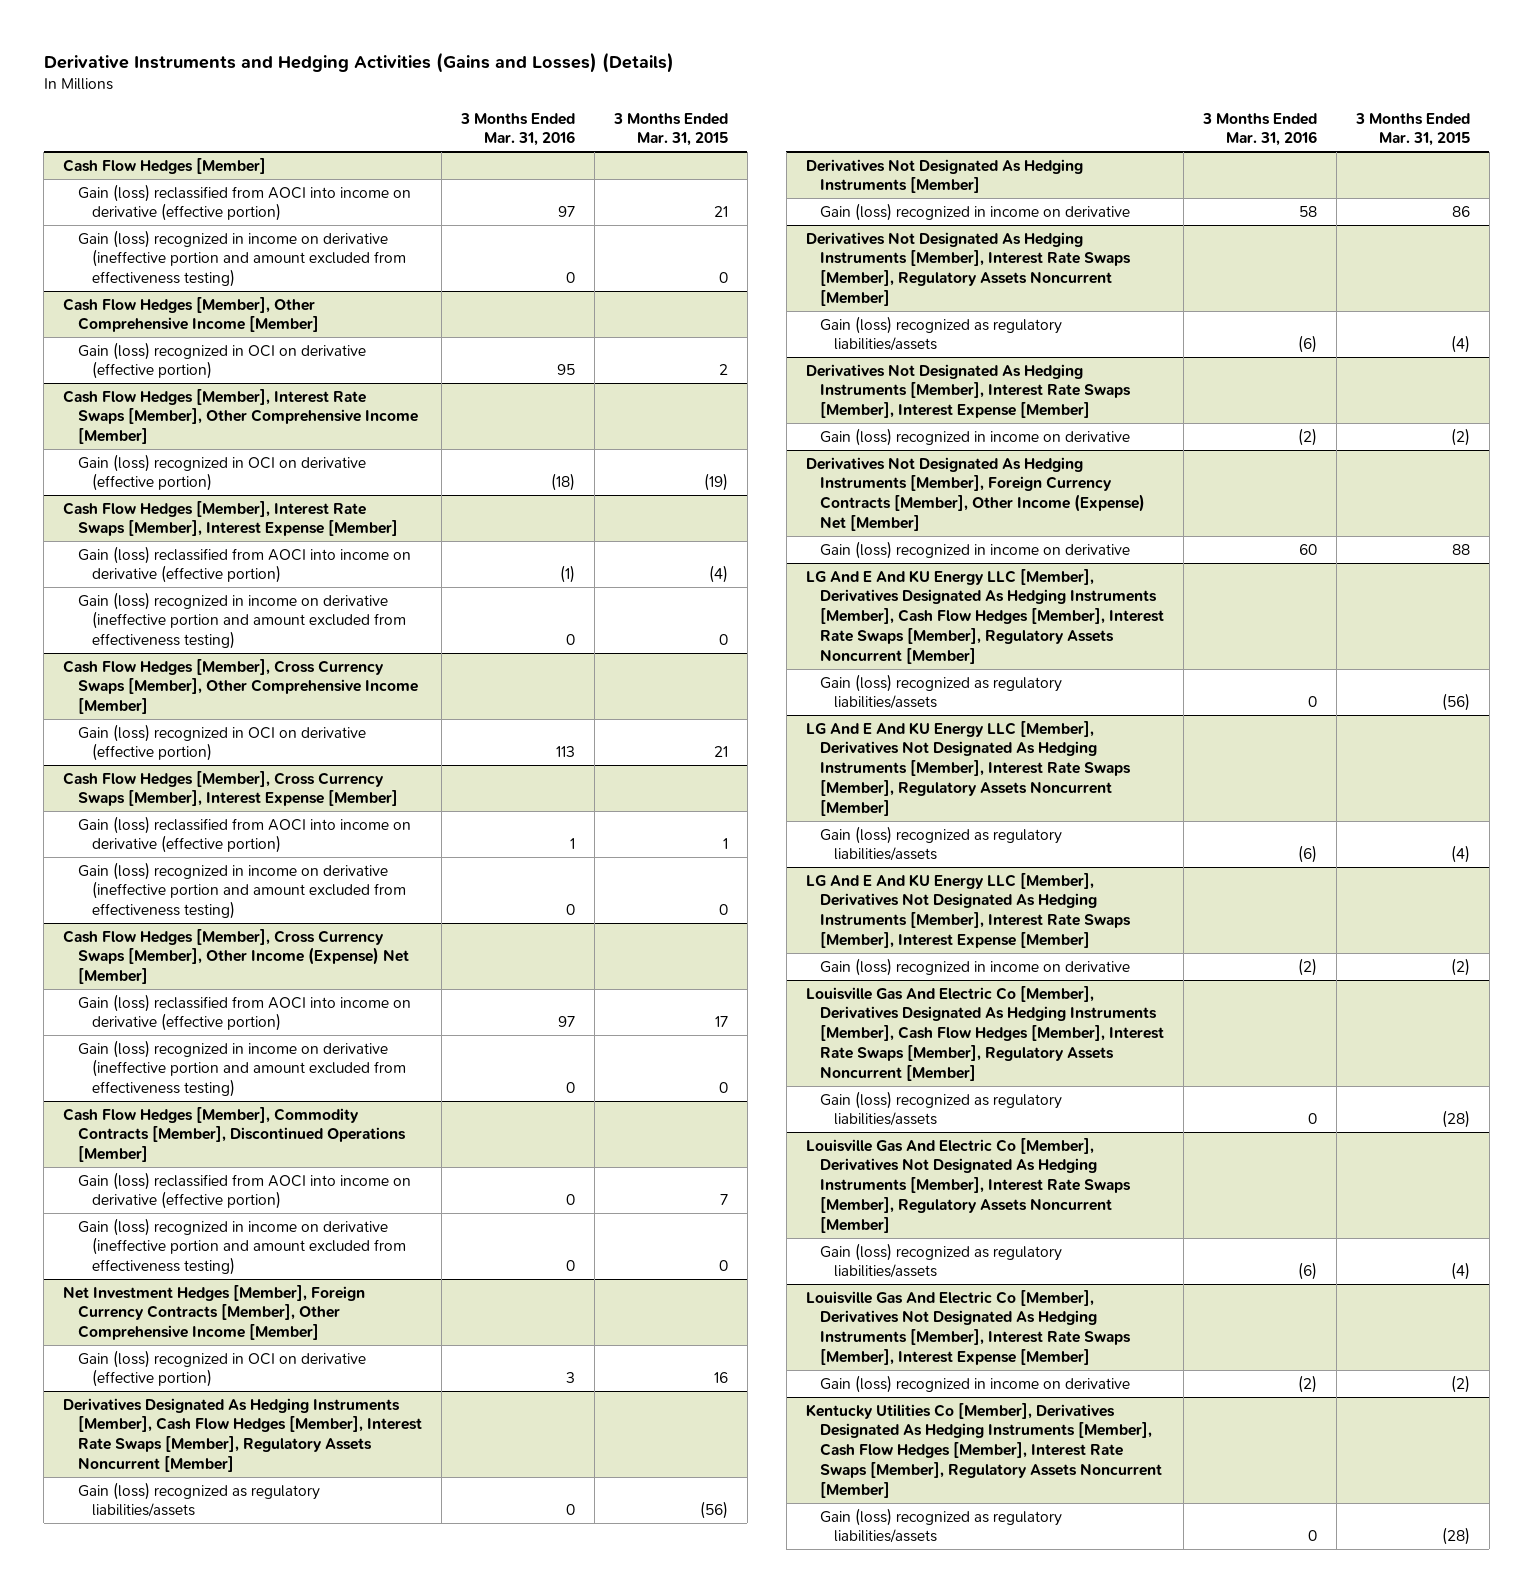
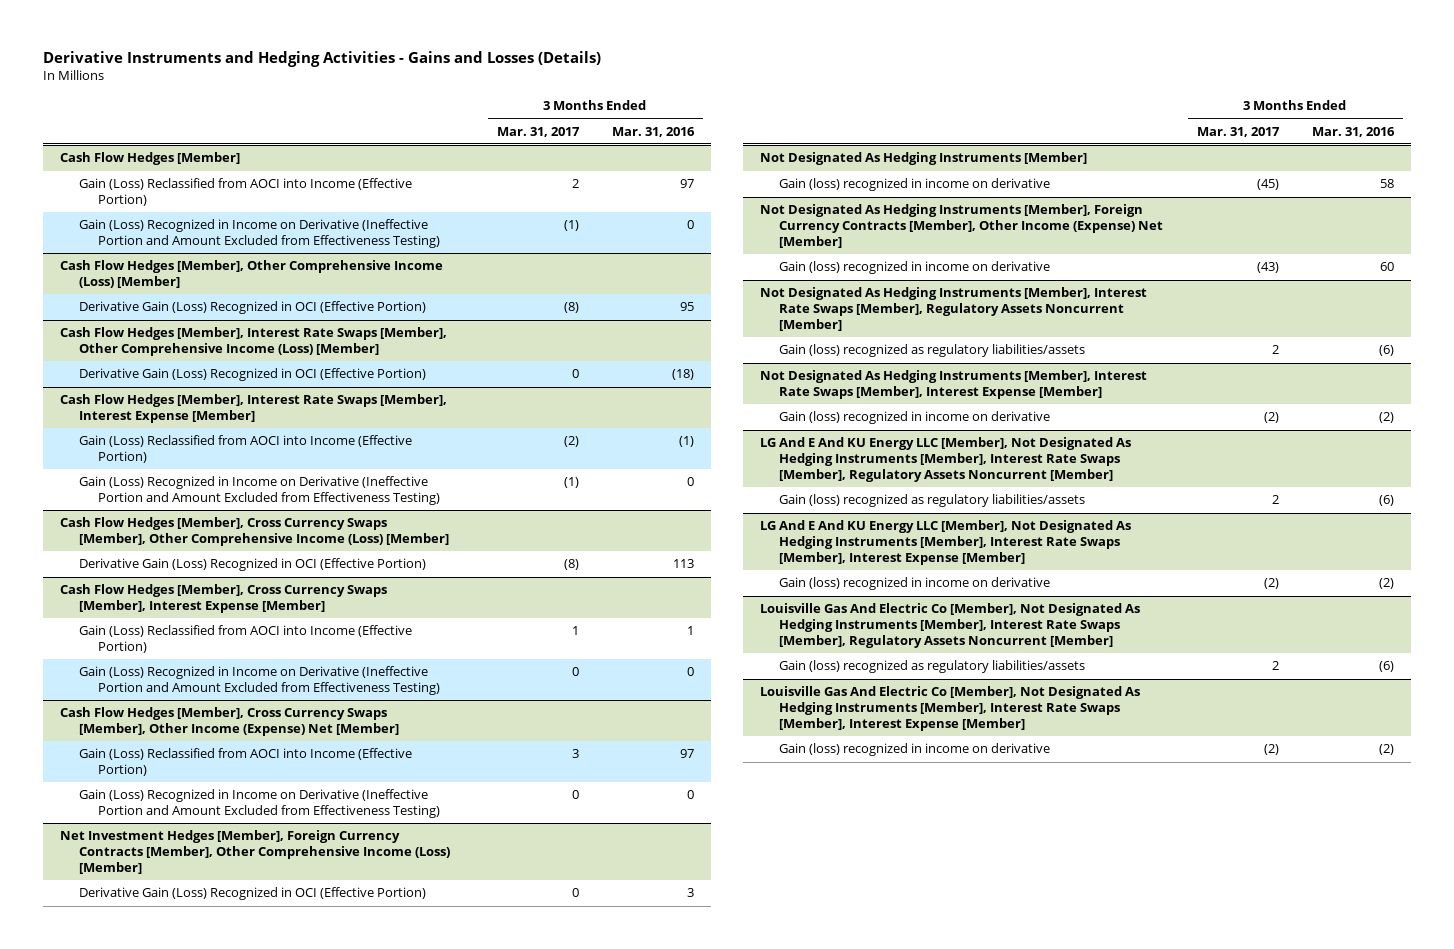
- Derivative Instruments and Hedging Activities (Gains and Losses) (Details)
+ Derivative Instruments and Hedging Activities - Gains and Losses (Details)
- | 3 Months Ended Mar. 31, 2016 | 3 Months Ended Mar. 31, 2015
+ | 3 Months Ended Mar. 31, 2017 | 3 Months Ended Mar. 31, 2016
@ Cash Flow Hedges [Member]
- Gain (loss) reclassified from AOCI into income on derivative (effective portion) | 97 | 21
- Gain (loss) recognized in income on derivative (ineffective portion and amount excluded from effectiveness testing) | 0 | 0
- Cash Flow Hedges [Member], Other Comprehensive Income [Member]
- Gain (loss) recognized in OCI on derivative (effective portion) | 95 | 2
- Cash Flow Hedges [Member], Interest Rate Swaps [Member], Other Comprehensive Income [Member]
- Gain (loss) recognized in OCI on derivative (effective portion) | (18) | (19)
@ Cash Flow Hedges [Member]
+ Gain (Loss) Reclassified from AOCI into Income (Effective Portion) | 2 | 97
+ Gain (Loss) Recognized in Income on Derivative (Ineffective Portion and Amount Excluded from Effectiveness Testing) | (1) | 0
+ Cash Flow Hedges [Member], Other Comprehensive Income (Loss) [Member]
+ Derivative Gain (Loss) Recognized in OCI (Effective Portion) | (8) | 95
+ Cash Flow Hedges [Member], Interest Rate Swaps [Member], Other Comprehensive Income (Loss) [Member]
+ Derivative Gain (Loss) Recognized in OCI (Effective Portion) | 0 | (18)
@ Cash Flow Hedges [Member], Interest Rate Swaps [Member], Interest Expense [Member]
- Gain (loss) reclassified from AOCI into income on derivative (effective portion) | (1) | (4)
- Gain (loss) recognized in income on derivative (ineffective portion and amount excluded from effectiveness testing) | 0 | 0
- Cash Flow Hedges [Member], Cross Currency Swaps [Member], Other Comprehensive Income [Member]
- Gain (loss) recognized in OCI on derivative (effective portion) | 113 | 21
@ Cash Flow Hedges [Member], Interest Rate Swaps [Member], Interest Expense [Member]
+ Gain (Loss) Reclassified from AOCI into Income (Effective Portion) | (2) | (1)
+ Gain (Loss) Recognized in Income on Derivative (Ineffective Portion and Amount Excluded from Effectiveness Testing) | (1) | 0
+ Cash Flow Hedges [Member], Cross Currency Swaps [Member], Other Comprehensive Income (Loss) [Member]
+ Derivative Gain (Loss) Recognized in OCI (Effective Portion) | (8) | 113
@ Cash Flow Hedges [Member], Cross Currency Swaps [Member], Interest Expense [Member]
- Gain (loss) reclassified from AOCI into income on derivative (effective portion) | 1 | 1
- Gain (loss) recognized in income on derivative (ineffective portion and amount excluded from effectiveness testing) | 0 | 0
+ Gain (Loss) Reclassified from AOCI into Income (Effective Portion) | 1 | 1
+ Gain (Loss) Recognized in Income on Derivative (Ineffective Portion and Amount Excluded from Effectiveness Testing) | 0 | 0
@ Cash Flow Hedges [Member], Cross Currency Swaps [Member], Other Income (Expense) Net [Member]
- Gain (loss) reclassified from AOCI into income on derivative (effective portion) | 97 | 17
- Gain (loss) recognized in income on derivative (ineffective portion and amount excluded from effectiveness testing) | 0 | 0
- Cash Flow Hedges [Member], Commodity Contracts [Member], Discontinued Operations [Member]
- Gain (loss) reclassified from AOCI into income on derivative (effective portion) | 0 | 7
- Gain (loss) recognized in income on derivative (ineffective portion and amount excluded from effectiveness testing) | 0 | 0
- Net Investment Hedges [Member], Foreign Currency Contracts [Member], Other Comprehensive Income [Member]
- Gain (loss) recognized in OCI on derivative (effective portion) | 3 | 16
- Derivatives Designated As Hedging Instruments [Member], Cash Flow Hedges [Member], Interest Rate Swaps [Member], Regulatory Assets Noncurrent [Member]
- Gain (loss) recognized as regulatory liabilities/assets | 0 | (56)
- Derivatives Not Designated As Hedging Instruments [Member]
@ Cash Flow Hedges [Member], Cross Currency Swaps [Member], Other Income (Expense) Net [Member]
+ Gain (Loss) Reclassified from AOCI into Income (Effective Portion) | 3 | 97
+ Gain (Loss) Recognized in Income on Derivative (Ineffective Portion and Amount Excluded from Effectiveness Testing) | 0 | 0
+ Net Investment Hedges [Member], Foreign Currency Contracts [Member], Other Comprehensive Income (Loss) [Member]
+ Derivative Gain (Loss) Recognized in OCI (Effective Portion) | 0 | 3
+ Not Designated As Hedging Instruments [Member]
- Derivatives Not Designated As Hedging Instruments [Member], Interest Rate Swaps [Member], Regulatory Assets Noncurrent [Member]
+ Not Designated As Hedging Instruments [Member], Foreign Currency Contracts [Member], Other Income (Expense) Net [Member]
+ Gain (loss) recognized in income on derivative | (43) | 60
+ Not Designated As Hedging Instruments [Member], Interest Rate Swaps [Member], Regulatory Assets Noncurrent [Member]
- Derivatives Not Designated As Hedging Instruments [Member], Interest Rate Swaps [Member], Interest Expense [Member]
+ Not Designated As Hedging Instruments [Member], Interest Rate Swaps [Member], Interest Expense [Member]
- Derivatives Not Designated As Hedging Instruments [Member], Foreign Currency Contracts [Member], Other Income (Expense) Net [Member]
- Gain (loss) recognized in income on derivative | 60 | 88
- LG And E And KU Energy LLC [Member], Derivatives Designated As Hedging Instruments [Member], Cash Flow Hedges [Member], Interest Rate Swaps [Member], Regulatory Assets Noncurrent [Member]
- Gain (loss) recognized as regulatory liabilities/assets | 0 | (56)
- LG And E And KU Energy LLC [Member], Derivatives Not Designated As Hedging Instruments [Member], Interest Rate Swaps [Member], Regulatory Assets Noncurrent [Member]
+ LG And E And KU Energy LLC [Member], Not Designated As Hedging Instruments [Member], Interest Rate Swaps [Member], Regulatory Assets Noncurrent [Member]
- LG And E And KU Energy LLC [Member], Derivatives Not Designated As Hedging Instruments [Member], Interest Rate Swaps [Member], Interest Expense [Member]
+ LG And E And KU Energy LLC [Member], Not Designated As Hedging Instruments [Member], Interest Rate Swaps [Member], Interest Expense [Member]
- Louisville Gas And Electric Co [Member], Derivatives Designated As Hedging Instruments [Member], Cash Flow Hedges [Member], Interest Rate Swaps [Member], Regulatory Assets Noncurrent [Member]
- Gain (loss) recognized as regulatory liabilities/assets | 0 | (28)
- Louisville Gas And Electric Co [Member], Derivatives Not Designated As Hedging Instruments [Member], Interest Rate Swaps [Member], Regulatory Assets Noncurrent [Member]
+ Louisville Gas And Electric Co [Member], Not Designated As Hedging Instruments [Member], Interest Rate Swaps [Member], Regulatory Assets Noncurrent [Member]
- Louisville Gas And Electric Co [Member], Derivatives Not Designated As Hedging Instruments [Member], Interest Rate Swaps [Member], Interest Expense [Member]
+ Louisville Gas And Electric Co [Member], Not Designated As Hedging Instruments [Member], Interest Rate Swaps [Member], Interest Expense [Member]
- Kentucky Utilities Co [Member], Derivatives Designated As Hedging Instruments [Member], Cash Flow Hedges [Member], Interest Rate Swaps [Member], Regulatory Assets Noncurrent [Member]
- Gain (loss) recognized as regulatory liabilities/assets | 0 | (28)

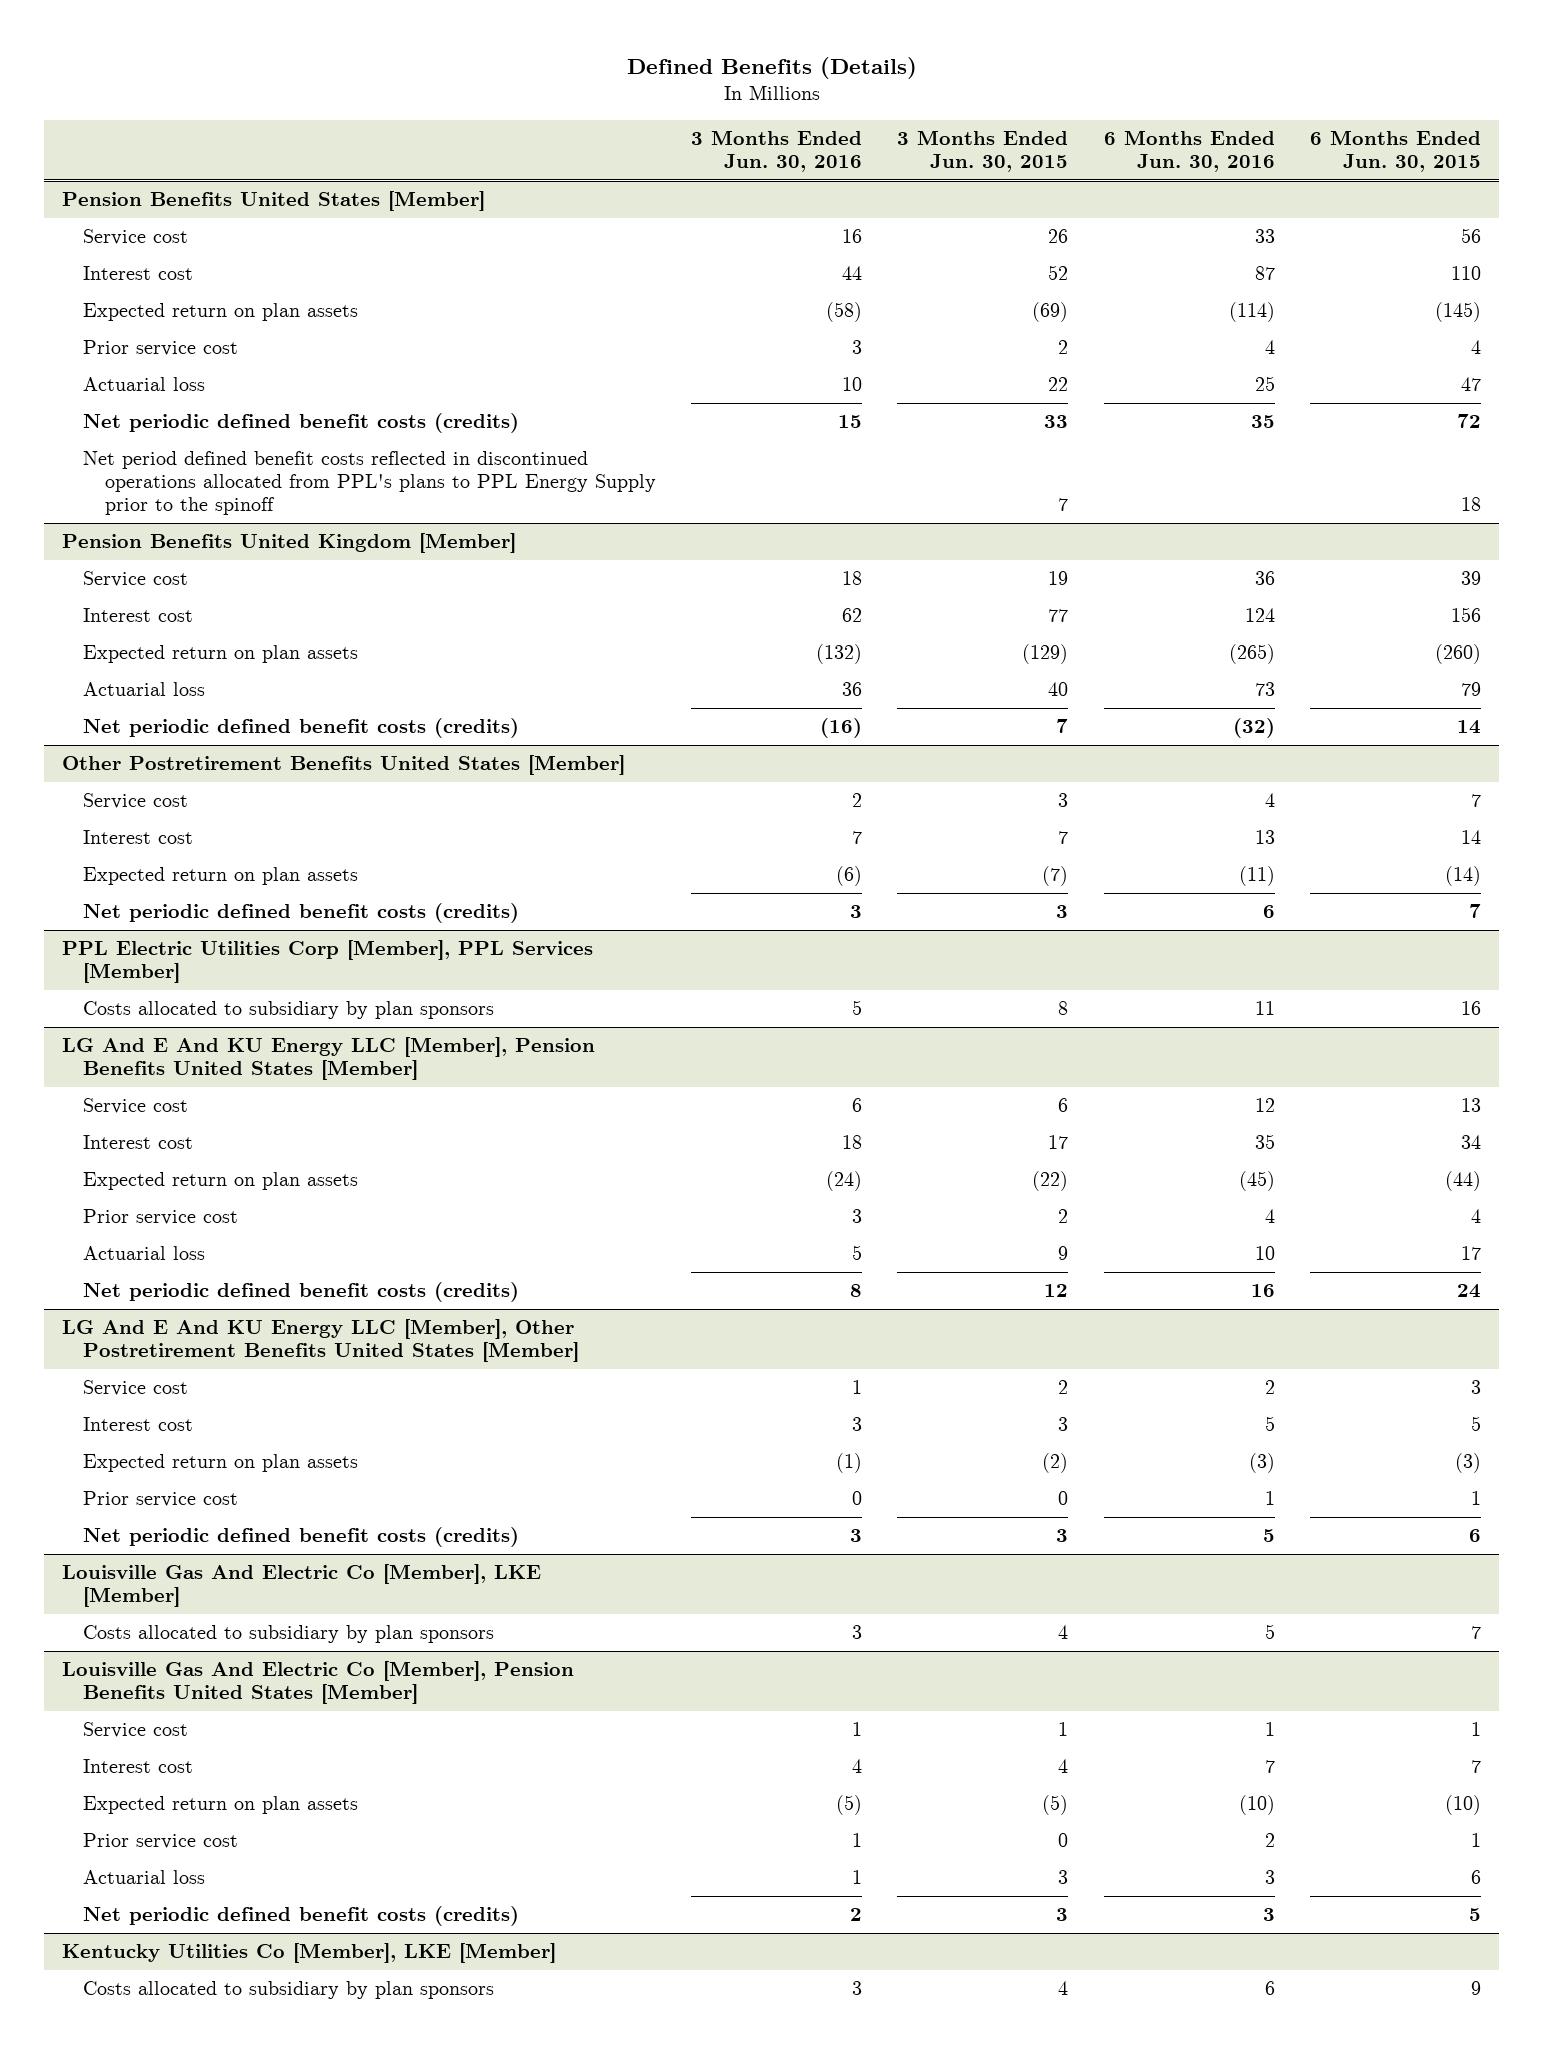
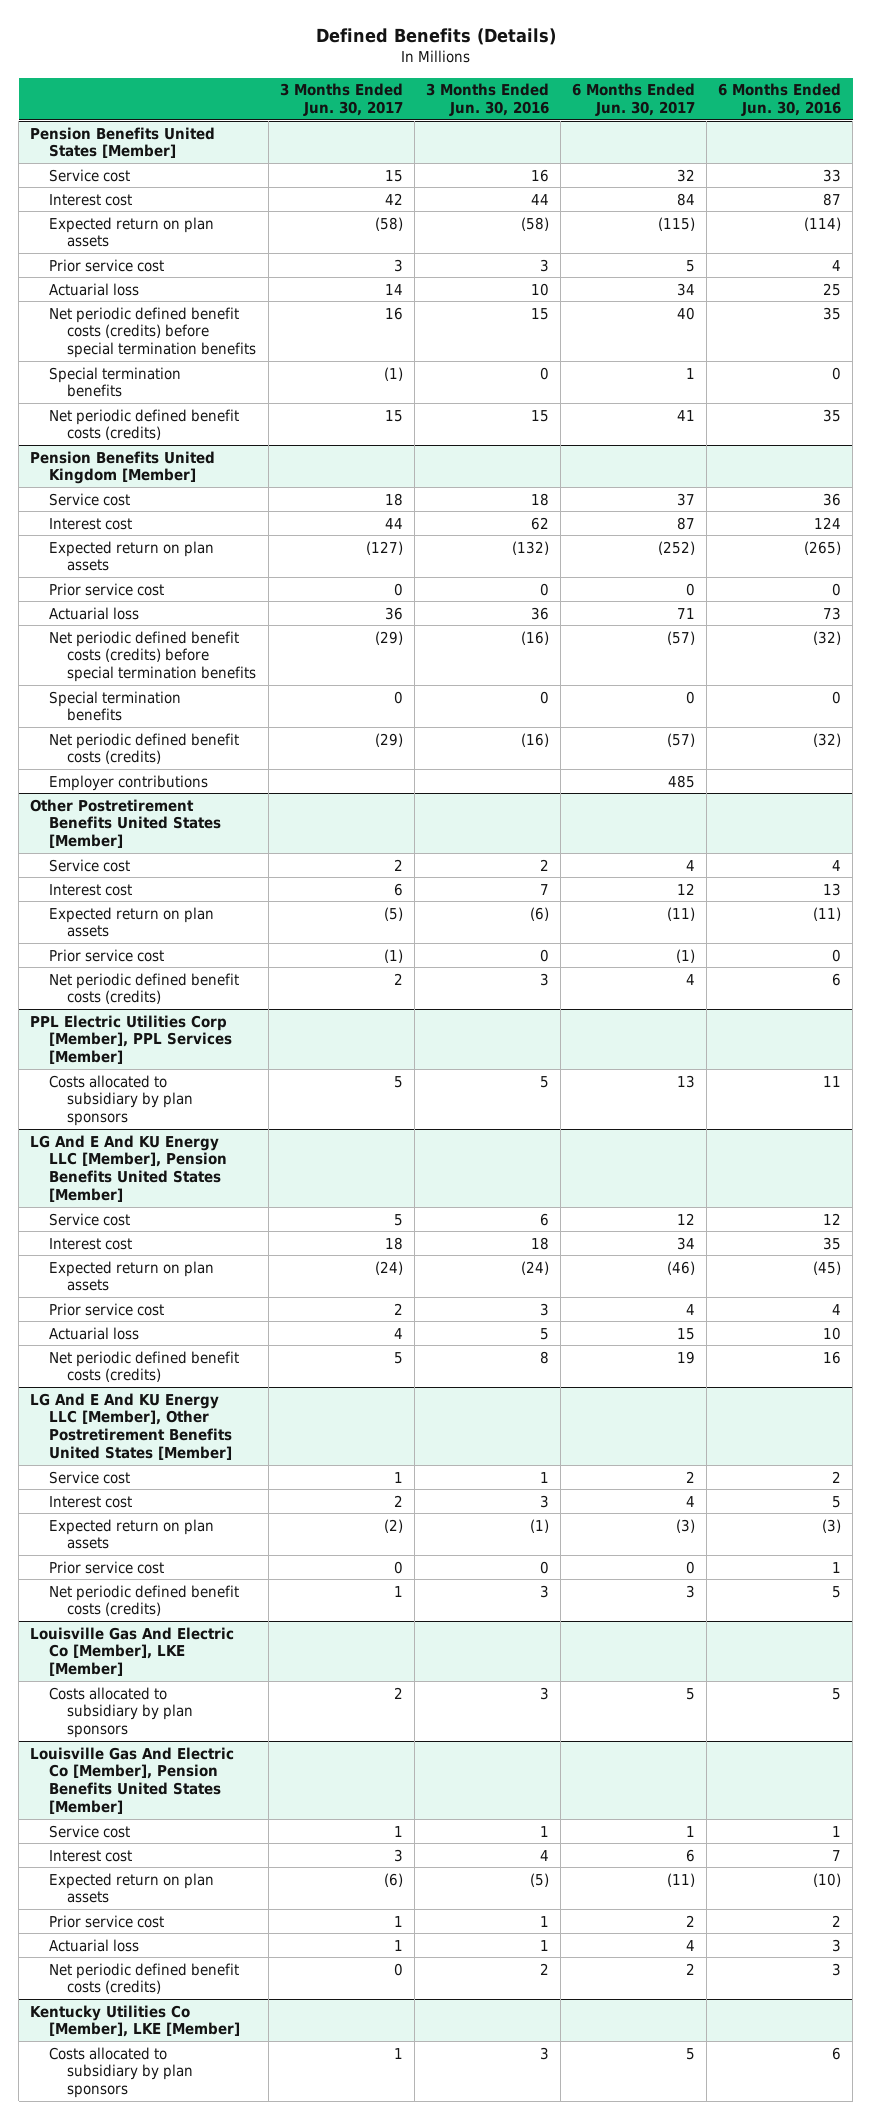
- | 3 Months Ended Jun. 30, 2016 | 3 Months Ended Jun. 30, 2015 | 6 Months Ended Jun. 30, 2016 | 6 Months Ended Jun. 30, 2015
+ | 3 Months Ended Jun. 30, 2017 | 3 Months Ended Jun. 30, 2016 | 6 Months Ended Jun. 30, 2017 | 6 Months Ended Jun. 30, 2016
@ Pension Benefits United States [Member]
+ Net periodic defined benefit costs (credits) before special termination benefits | 16 | 15 | 40 | 35
+ Special termination benefits | (1) | 0 | 1 | 0
- Net period defined benefit costs reflected in discontinued operations allocated from PPL's plans to PPL Energy Supply prior to the spinoff | | 7 | | 18
@ Pension Benefits United Kingdom [Member]
+ Prior service cost | 0 | 0 | 0 | 0
+ Net periodic defined benefit costs (credits) before special termination benefits | (29) | (16) | (57) | (32)
+ Special termination benefits | 0 | 0 | 0 | 0
+ Employer contributions | | | 485 |
@ Other Postretirement Benefits United States [Member]
+ Prior service cost | (1) | 0 | (1) | 0

